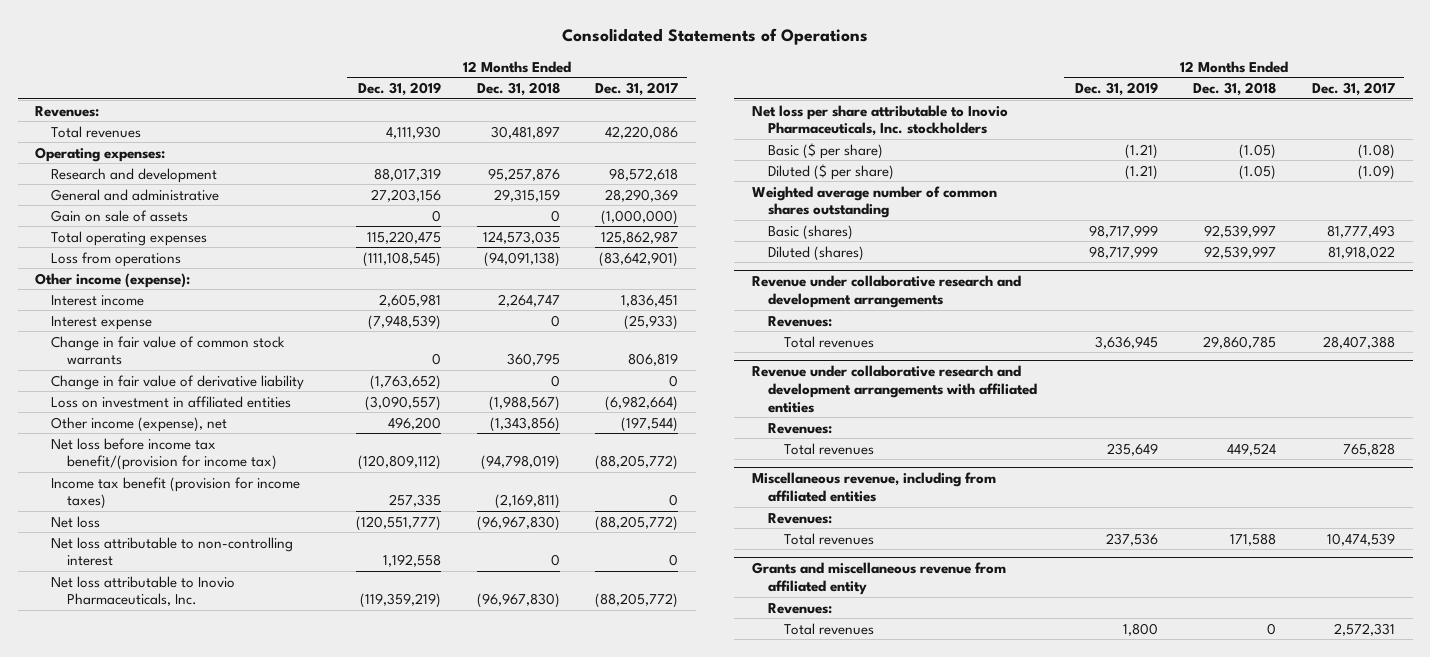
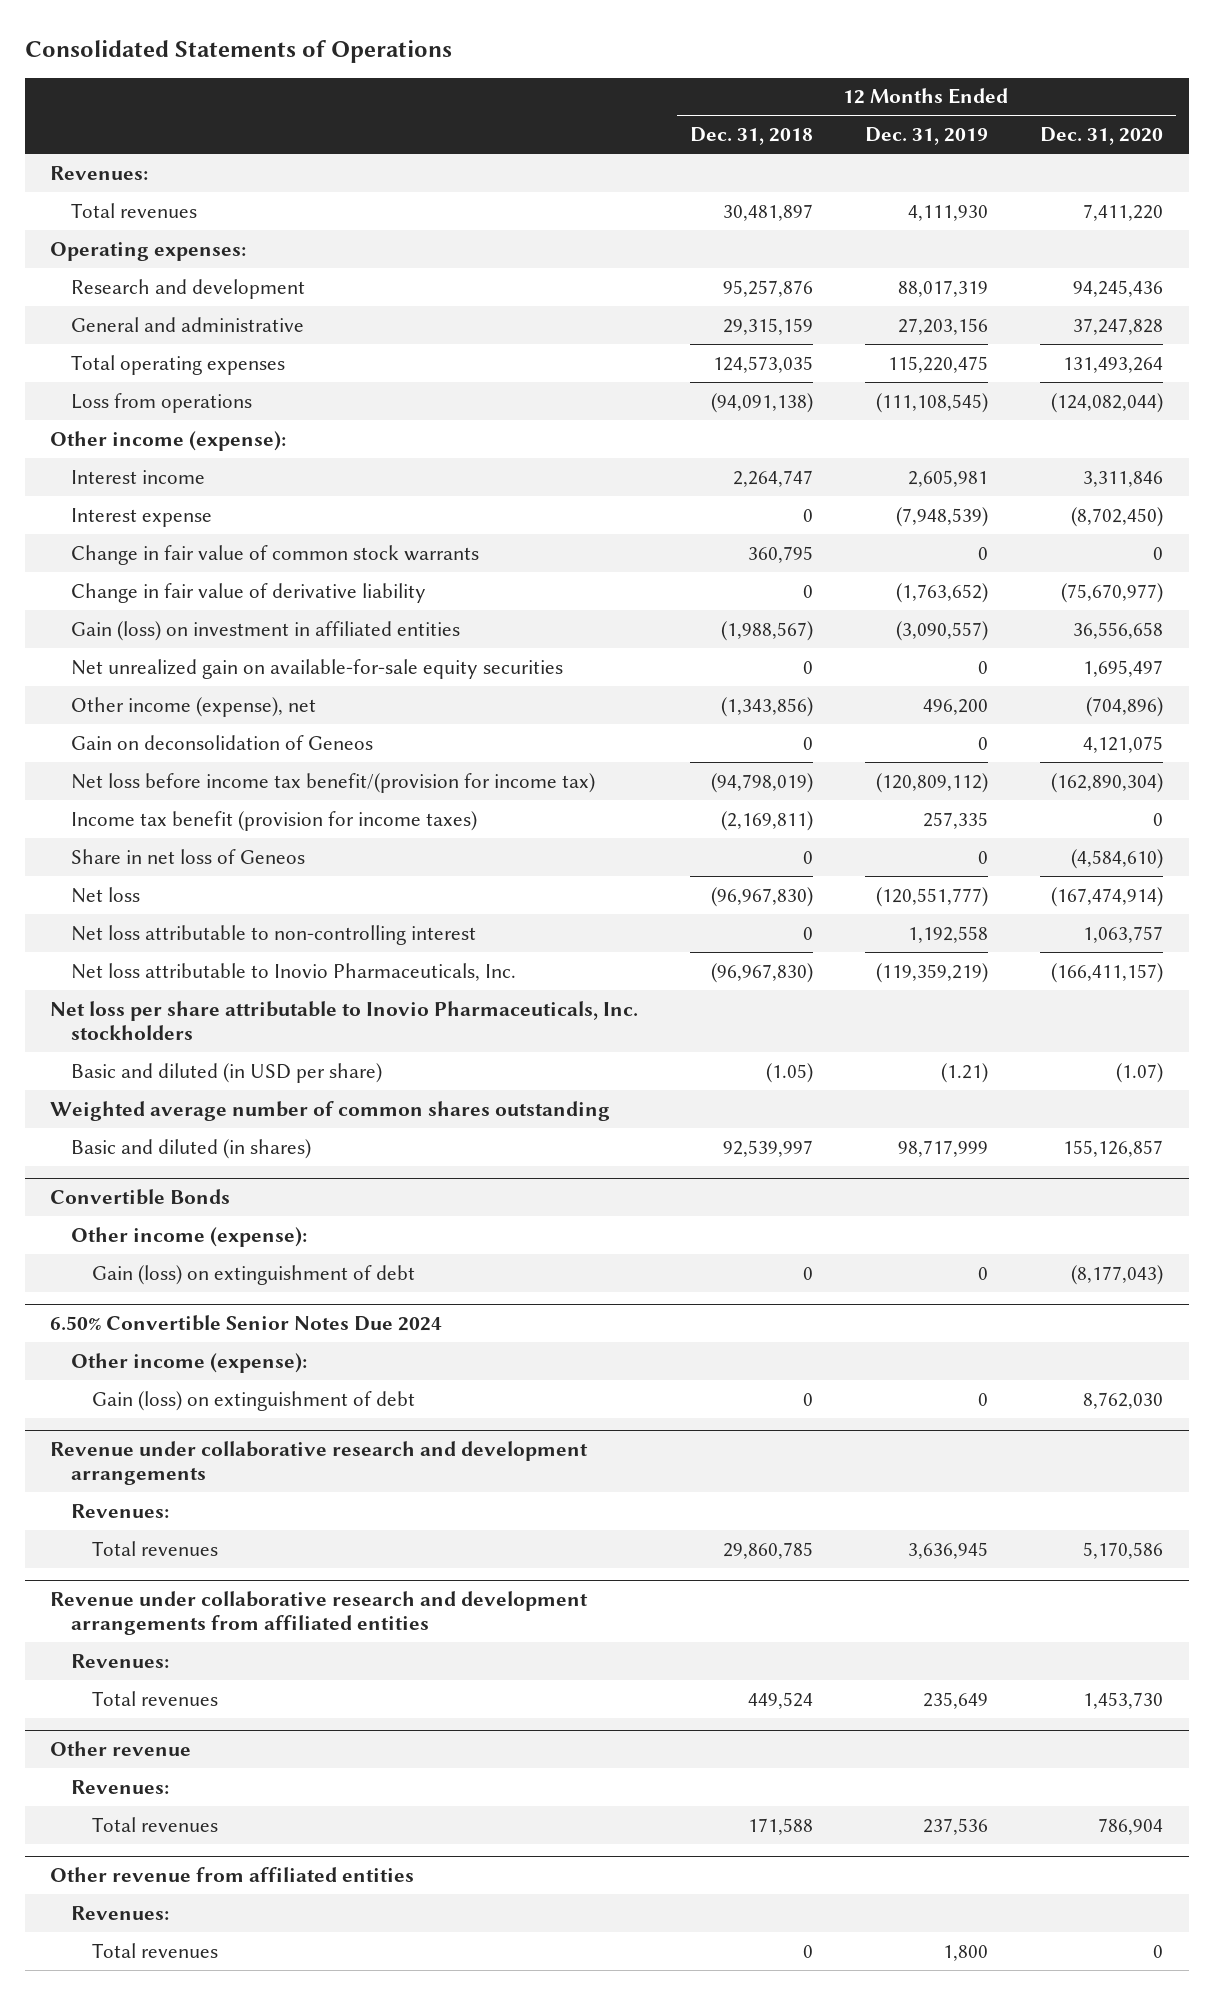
- | 12 Months Ended Dec. 31, 2019 | 12 Months Ended Dec. 31, 2018 | 12 Months Ended Dec. 31, 2017
+ | 12 Months Ended Dec. 31, 2018 | 12 Months Ended Dec. 31, 2019 | 12 Months Ended Dec. 31, 2020
- Gain on sale of assets | 0 | 0 | (1,000,000)
- Loss on investment in affiliated entities | (3,090,557) | (1,988,567) | (6,982,664)
+ Gain (loss) on investment in affiliated entities | (1,988,567) | (3,090,557) | 36,556,658
+ Net unrealized gain on available-for-sale equity securities | 0 | 0 | 1,695,497
+ Gain on deconsolidation of Geneos | 0 | 0 | 4,121,075
+ Share in net loss of Geneos | 0 | 0 | (4,584,610)
- Basic ($ per share) | (1.21) | (1.05) | (1.08)
- Diluted ($ per share) | (1.21) | (1.05) | (1.09)
+ Basic and diluted (in USD per share) | (1.05) | (1.21) | (1.07)
- Basic (shares) | 98,717,999 | 92,539,997 | 81,777,493
- Diluted (shares) | 98,717,999 | 92,539,997 | 81,918,022
+ Basic and diluted (in shares) | 92,539,997 | 98,717,999 | 155,126,857
+ Convertible Bonds
+ Other income (expense):
+ Gain (loss) on extinguishment of debt | 0 | 0 | (8,177,043)
+ 6.50% Convertible Senior Notes Due 2024
+ Other income (expense):
+ Gain (loss) on extinguishment of debt | 0 | 0 | 8,762,030
- Revenue under collaborative research and development arrangements with affiliated entities
+ Revenue under collaborative research and development arrangements from affiliated entities
- Miscellaneous revenue, including from affiliated entities
+ Other revenue
- Grants and miscellaneous revenue from affiliated entity
+ Other revenue from affiliated entities

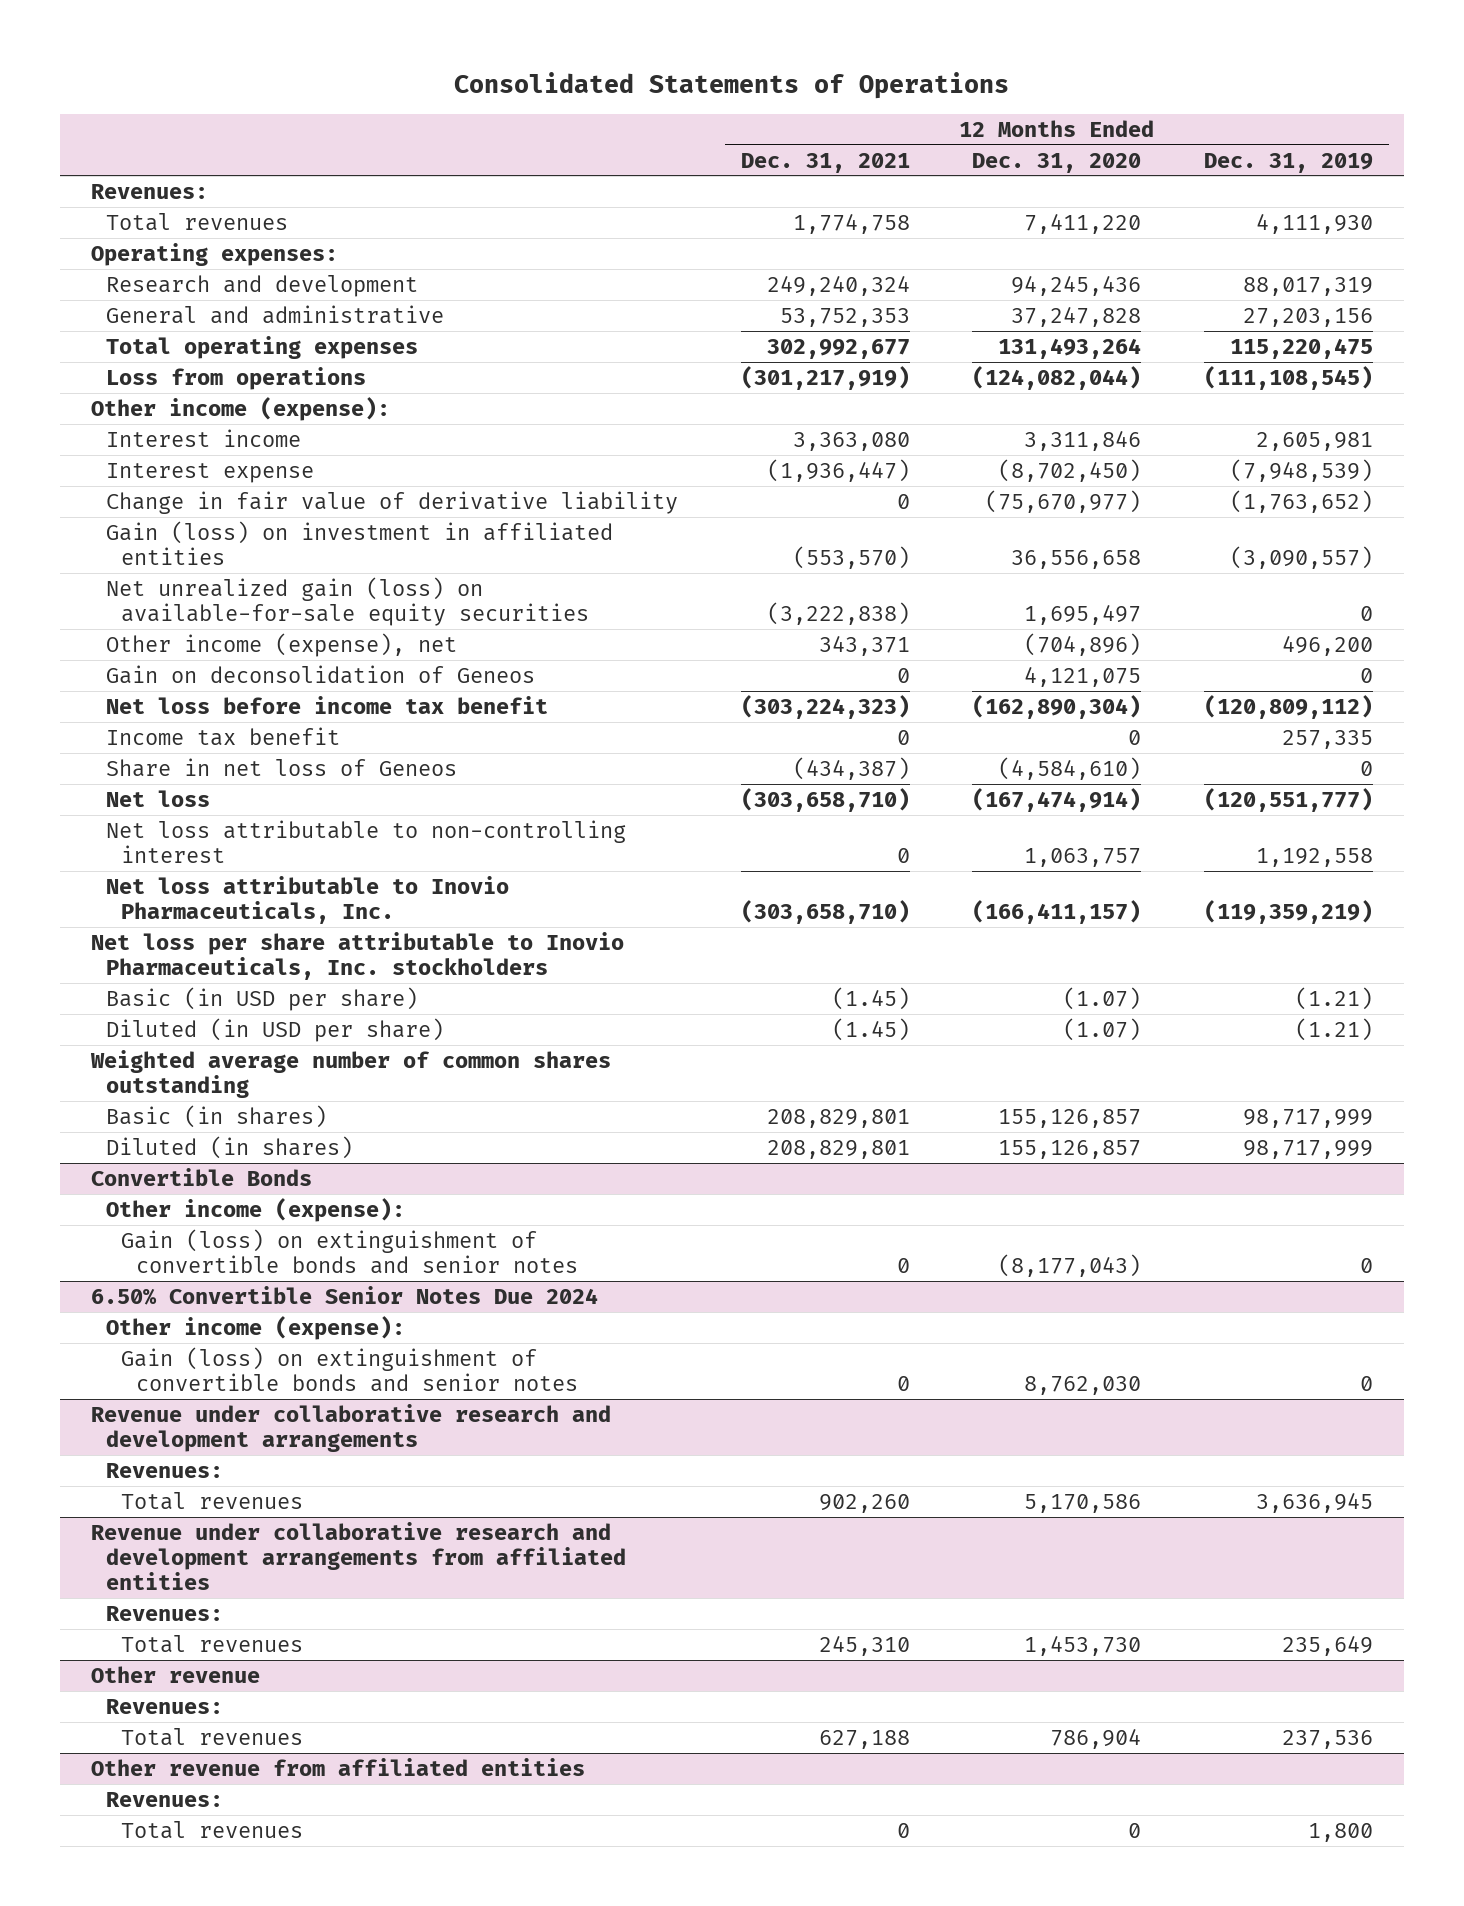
- | 12 Months Ended Dec. 31, 2018 | 12 Months Ended Dec. 31, 2019 | 12 Months Ended Dec. 31, 2020
+ | 12 Months Ended Dec. 31, 2021 | 12 Months Ended Dec. 31, 2020 | 12 Months Ended Dec. 31, 2019
- Change in fair value of common stock warrants | 360,795 | 0 | 0
- Net unrealized gain on available-for-sale equity securities | 0 | 0 | 1,695,497
+ Net unrealized gain (loss) on available-for-sale equity securities | (3,222,838) | 1,695,497 | 0
- Net loss before income tax benefit/(provision for income tax) | (94,798,019) | (120,809,112) | (162,890,304)
- Income tax benefit (provision for income taxes) | (2,169,811) | 257,335 | 0
+ Net loss before income tax benefit | (303,224,323) | (162,890,304) | (120,809,112)
+ Income tax benefit | 0 | 0 | 257,335
- Basic and diluted (in USD per share) | (1.05) | (1.21) | (1.07)
+ Basic (in USD per share) | (1.45) | (1.07) | (1.21)
+ Diluted (in USD per share) | (1.45) | (1.07) | (1.21)
- Basic and diluted (in shares) | 92,539,997 | 98,717,999 | 155,126,857
+ Basic (in shares) | 208,829,801 | 155,126,857 | 98,717,999
+ Diluted (in shares) | 208,829,801 | 155,126,857 | 98,717,999
@ Convertible Bonds
- Gain (loss) on extinguishment of debt | 0 | 0 | (8,177,043)
+ Gain (loss) on extinguishment of convertible bonds and senior notes | 0 | (8,177,043) | 0
@ 6.50% Convertible Senior Notes Due 2024
- Gain (loss) on extinguishment of debt | 0 | 0 | 8,762,030
+ Gain (loss) on extinguishment of convertible bonds and senior notes | 0 | 8,762,030 | 0

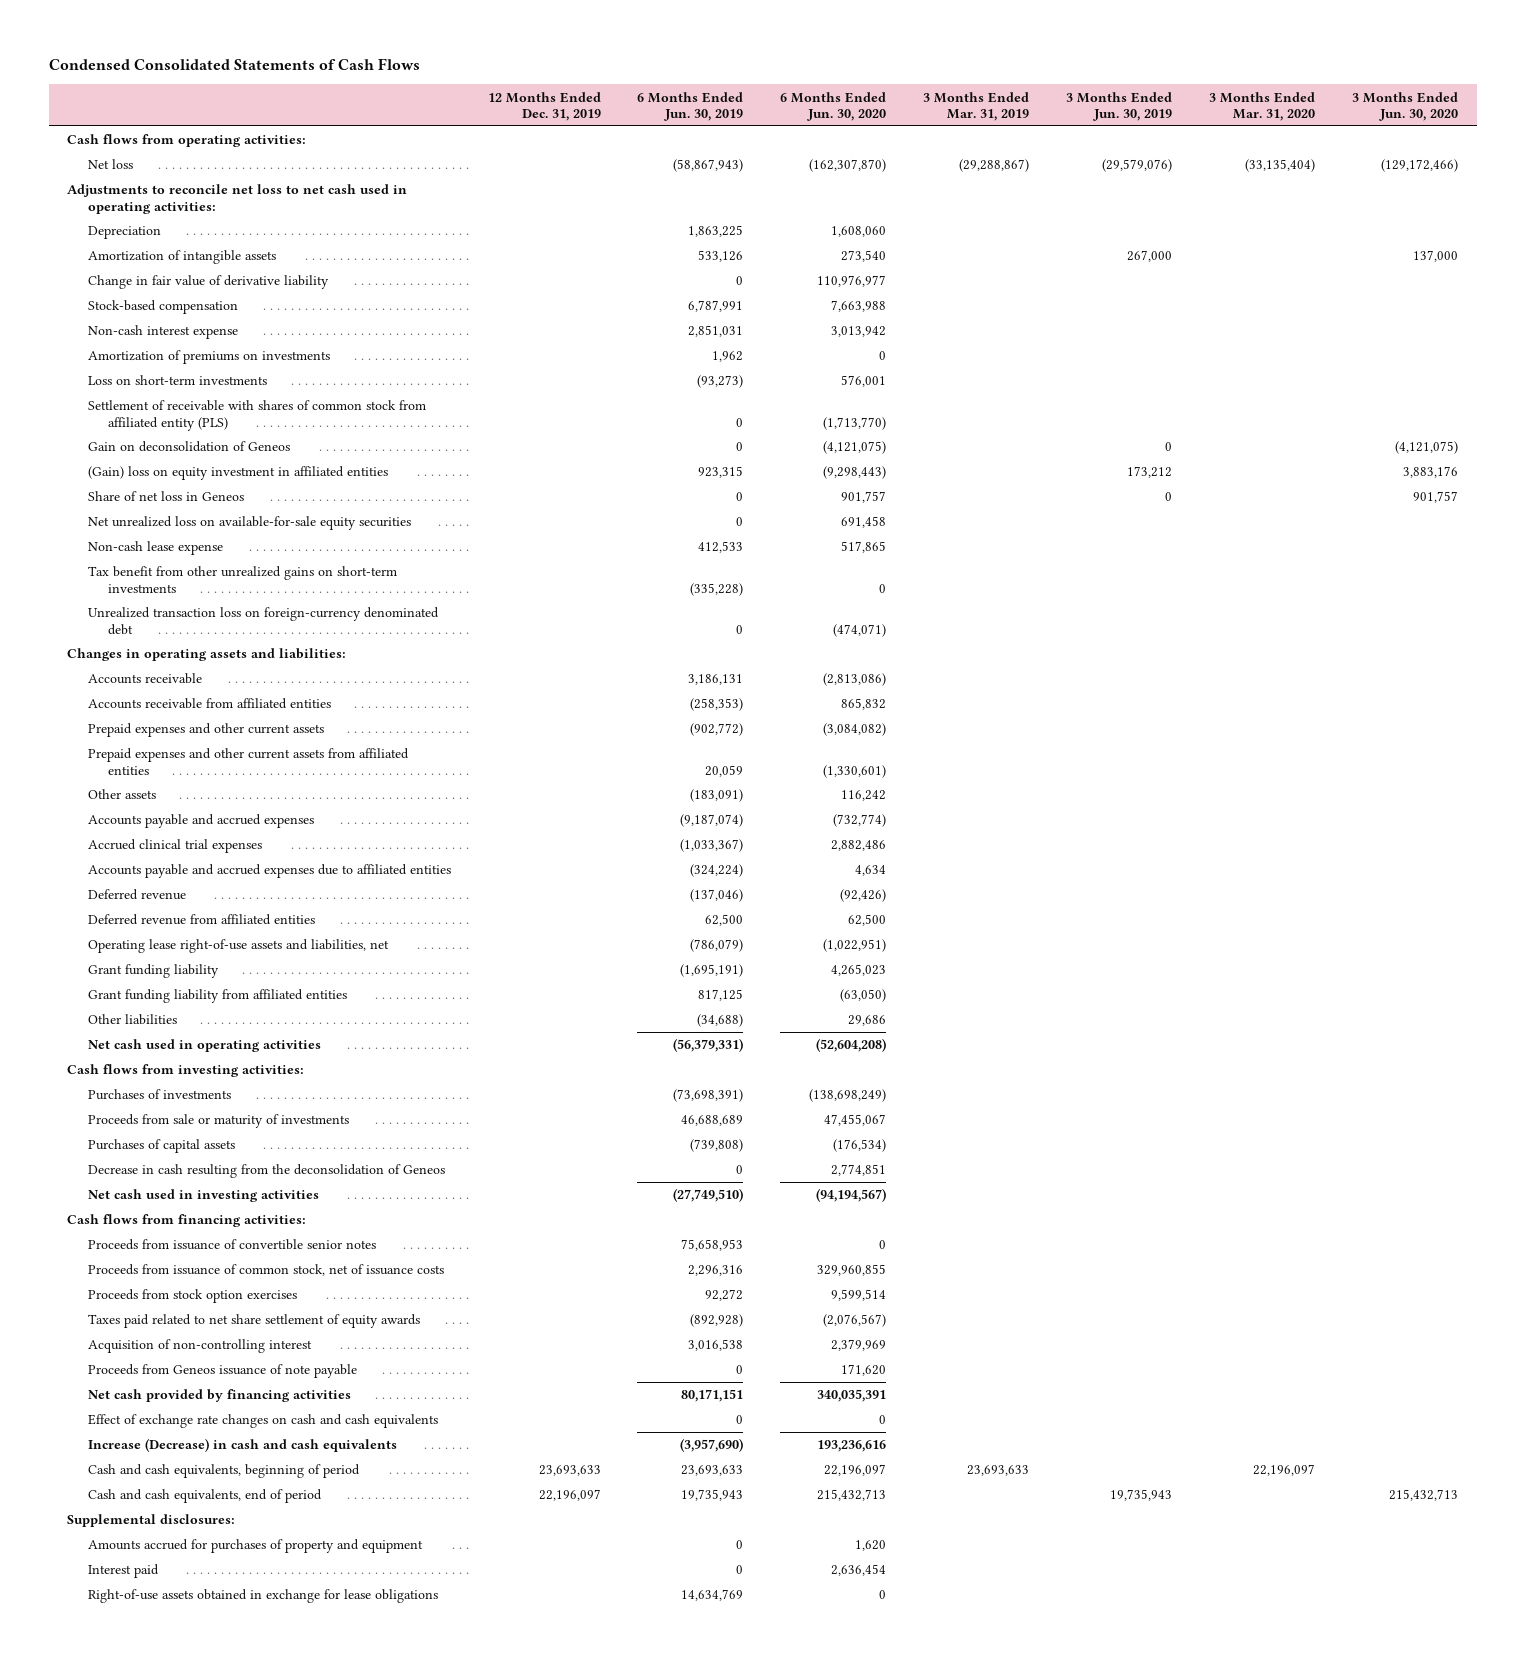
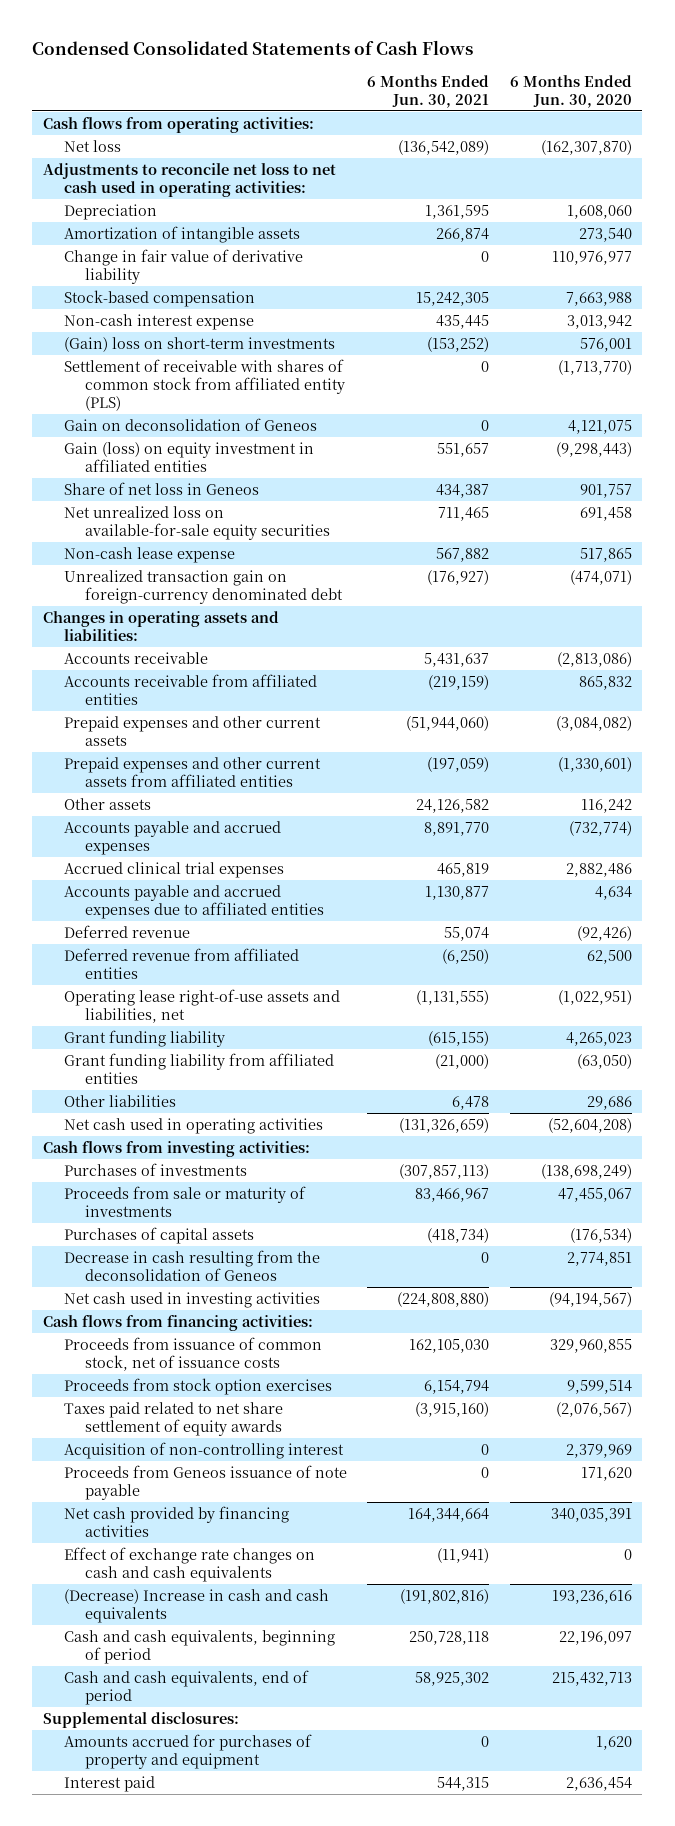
- | 12 Months Ended Dec. 31, 2019 | 6 Months Ended Jun. 30, 2019 | 6 Months Ended Jun. 30, 2020 | 3 Months Ended Mar. 31, 2019 | 3 Months Ended Jun. 30, 2019 | 3 Months Ended Mar. 31, 2020 | 3 Months Ended Jun. 30, 2020
+ | 6 Months Ended Jun. 30, 2021 | 6 Months Ended Jun. 30, 2020
- Amortization of premiums on investments | | 1,962 | 0 | | | |
- Loss on short-term investments | | (93,273) | 576,001 | | | |
+ (Gain) loss on short-term investments | (153,252) | 576,001
- Gain on deconsolidation of Geneos | | 0 | (4,121,075) | | 0 | | (4,121,075)
- (Gain) loss on equity investment in affiliated entities | | 923,315 | (9,298,443) | | 173,212 | | 3,883,176
+ Gain on deconsolidation of Geneos | 0 | 4,121,075
+ Gain (loss) on equity investment in affiliated entities | 551,657 | (9,298,443)
- Tax benefit from other unrealized gains on short-term investments | | (335,228) | 0 | | | |
- Unrealized transaction loss on foreign-currency denominated debt | | 0 | (474,071) | | | |
+ Unrealized transaction gain on foreign-currency denominated debt | (176,927) | (474,071)
- Proceeds from issuance of convertible senior notes | | 75,658,953 | 0 | | | |
- Increase (Decrease) in cash and cash equivalents | | (3,957,690) | 193,236,616 | | | |
+ (Decrease) Increase in cash and cash equivalents | (191,802,816) | 193,236,616
- Right-of-use assets obtained in exchange for lease obligations | | 14,634,769 | 0 | | | |

